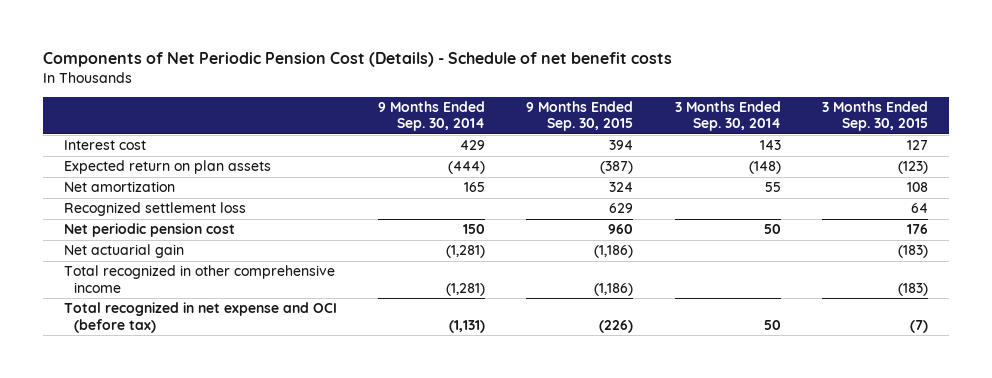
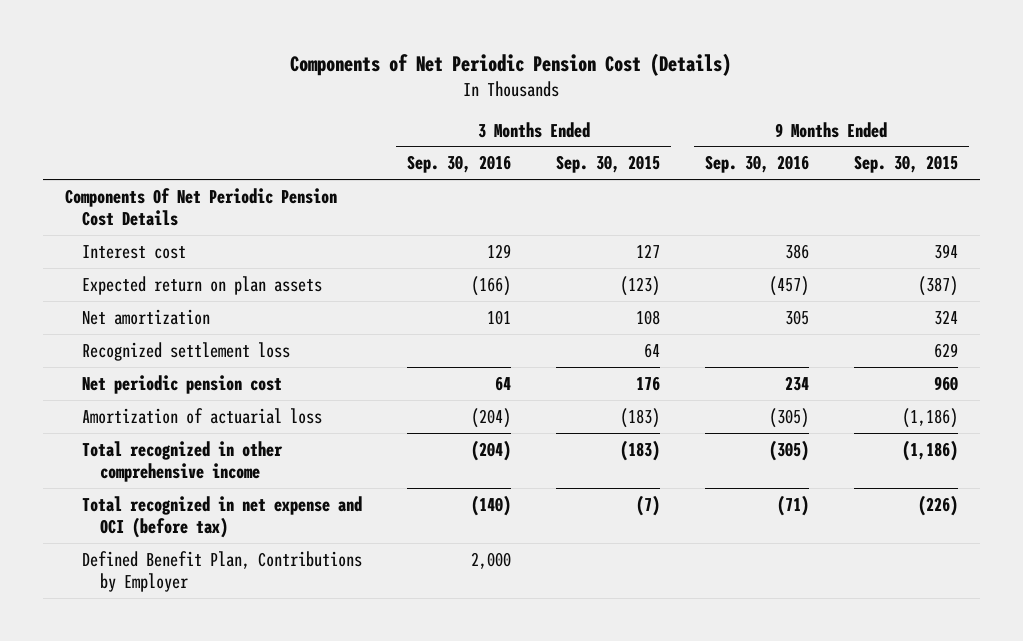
- Components of Net Periodic Pension Cost (Details) - Schedule of net benefit costs
+ Components of Net Periodic Pension Cost (Details)
- | 9 Months Ended Sep. 30, 2014 | 9 Months Ended Sep. 30, 2015 | 3 Months Ended Sep. 30, 2014 | 3 Months Ended Sep. 30, 2015
+ | 3 Months Ended Sep. 30, 2016 | 3 Months Ended Sep. 30, 2015 | 9 Months Ended Sep. 30, 2016 | 9 Months Ended Sep. 30, 2015
+ Components Of Net Periodic Pension Cost Details
- Net actuarial gain | (1,281) | (1,186) | | (183)
+ Amortization of actuarial loss | (204) | (183) | (305) | (1,186)
+ Defined Benefit Plan, Contributions by Employer | 2,000 | | |

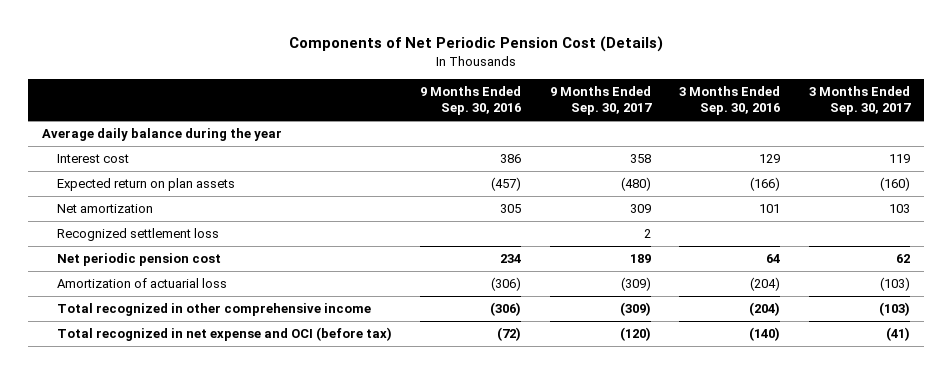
- | 3 Months Ended Sep. 30, 2016 | 3 Months Ended Sep. 30, 2015 | 9 Months Ended Sep. 30, 2016 | 9 Months Ended Sep. 30, 2015
+ | 9 Months Ended Sep. 30, 2016 | 9 Months Ended Sep. 30, 2017 | 3 Months Ended Sep. 30, 2016 | 3 Months Ended Sep. 30, 2017
- Components Of Net Periodic Pension Cost Details
+ Average daily balance during the year
- Amortization of actuarial loss | (204) | (183) | (305) | (1,186)
- Total recognized in other comprehensive income | (204) | (183) | (305) | (1,186)
- Total recognized in net expense and OCI (before tax) | (140) | (7) | (71) | (226)
- Defined Benefit Plan, Contributions by Employer | 2,000 | | |
+ Amortization of actuarial loss | (306) | (309) | (204) | (103)
+ Total recognized in other comprehensive income | (306) | (309) | (204) | (103)
+ Total recognized in net expense and OCI (before tax) | (72) | (120) | (140) | (41)

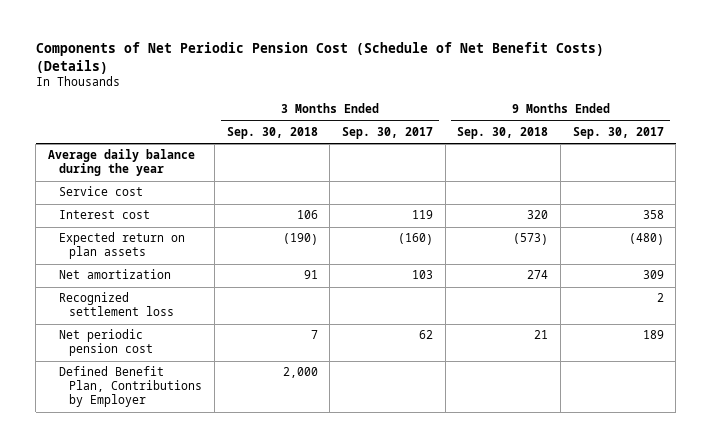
- Components of Net Periodic Pension Cost (Details)
+ Components of Net Periodic Pension Cost (Schedule of Net Benefit Costs) (Details)
- | 9 Months Ended Sep. 30, 2016 | 9 Months Ended Sep. 30, 2017 | 3 Months Ended Sep. 30, 2016 | 3 Months Ended Sep. 30, 2017
+ | 3 Months Ended Sep. 30, 2018 | 3 Months Ended Sep. 30, 2017 | 9 Months Ended Sep. 30, 2018 | 9 Months Ended Sep. 30, 2017
+ Service cost
- Amortization of actuarial loss | (306) | (309) | (204) | (103)
- Total recognized in other comprehensive income | (306) | (309) | (204) | (103)
- Total recognized in net expense and OCI (before tax) | (72) | (120) | (140) | (41)
+ Defined Benefit Plan, Contributions by Employer | 2,000 | | |

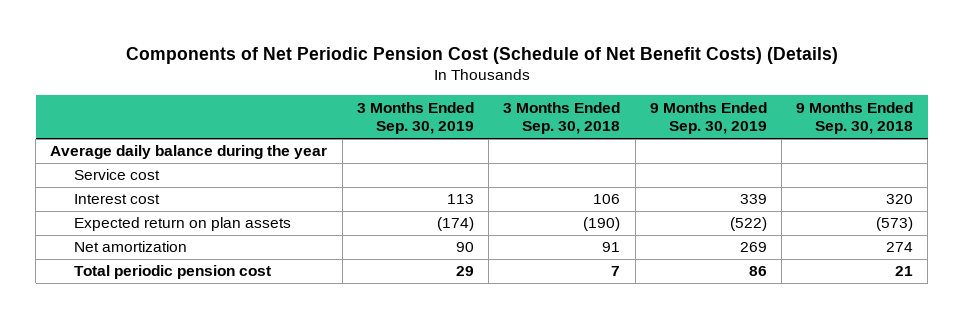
- | 3 Months Ended Sep. 30, 2018 | 3 Months Ended Sep. 30, 2017 | 9 Months Ended Sep. 30, 2018 | 9 Months Ended Sep. 30, 2017
+ | 3 Months Ended Sep. 30, 2019 | 3 Months Ended Sep. 30, 2018 | 9 Months Ended Sep. 30, 2019 | 9 Months Ended Sep. 30, 2018
- Recognized settlement loss | | | | 2
- Net periodic pension cost | 7 | 62 | 21 | 189
- Defined Benefit Plan, Contributions by Employer | 2,000 | | |
+ Total periodic pension cost | 29 | 7 | 86 | 21

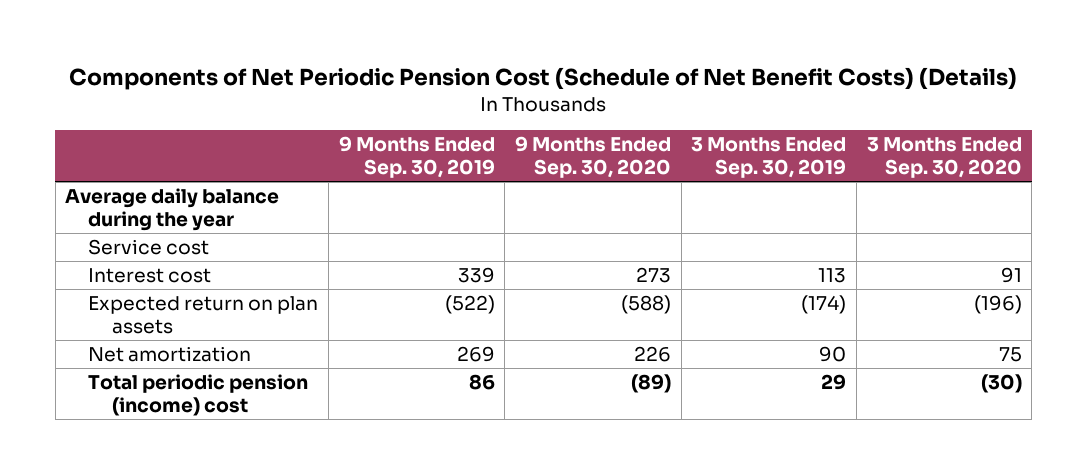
- | 3 Months Ended Sep. 30, 2019 | 3 Months Ended Sep. 30, 2018 | 9 Months Ended Sep. 30, 2019 | 9 Months Ended Sep. 30, 2018
+ | 9 Months Ended Sep. 30, 2019 | 9 Months Ended Sep. 30, 2020 | 3 Months Ended Sep. 30, 2019 | 3 Months Ended Sep. 30, 2020
- Total periodic pension cost | 29 | 7 | 86 | 21
+ Total periodic pension (income) cost | 86 | (89) | 29 | (30)

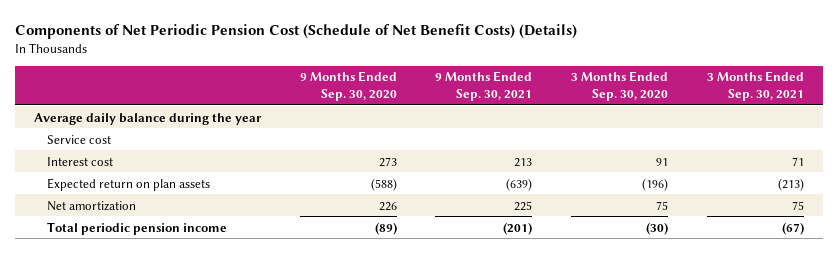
- | 9 Months Ended Sep. 30, 2019 | 9 Months Ended Sep. 30, 2020 | 3 Months Ended Sep. 30, 2019 | 3 Months Ended Sep. 30, 2020
+ | 9 Months Ended Sep. 30, 2020 | 9 Months Ended Sep. 30, 2021 | 3 Months Ended Sep. 30, 2020 | 3 Months Ended Sep. 30, 2021
- Total periodic pension (income) cost | 86 | (89) | 29 | (30)
+ Total periodic pension income | (89) | (201) | (30) | (67)

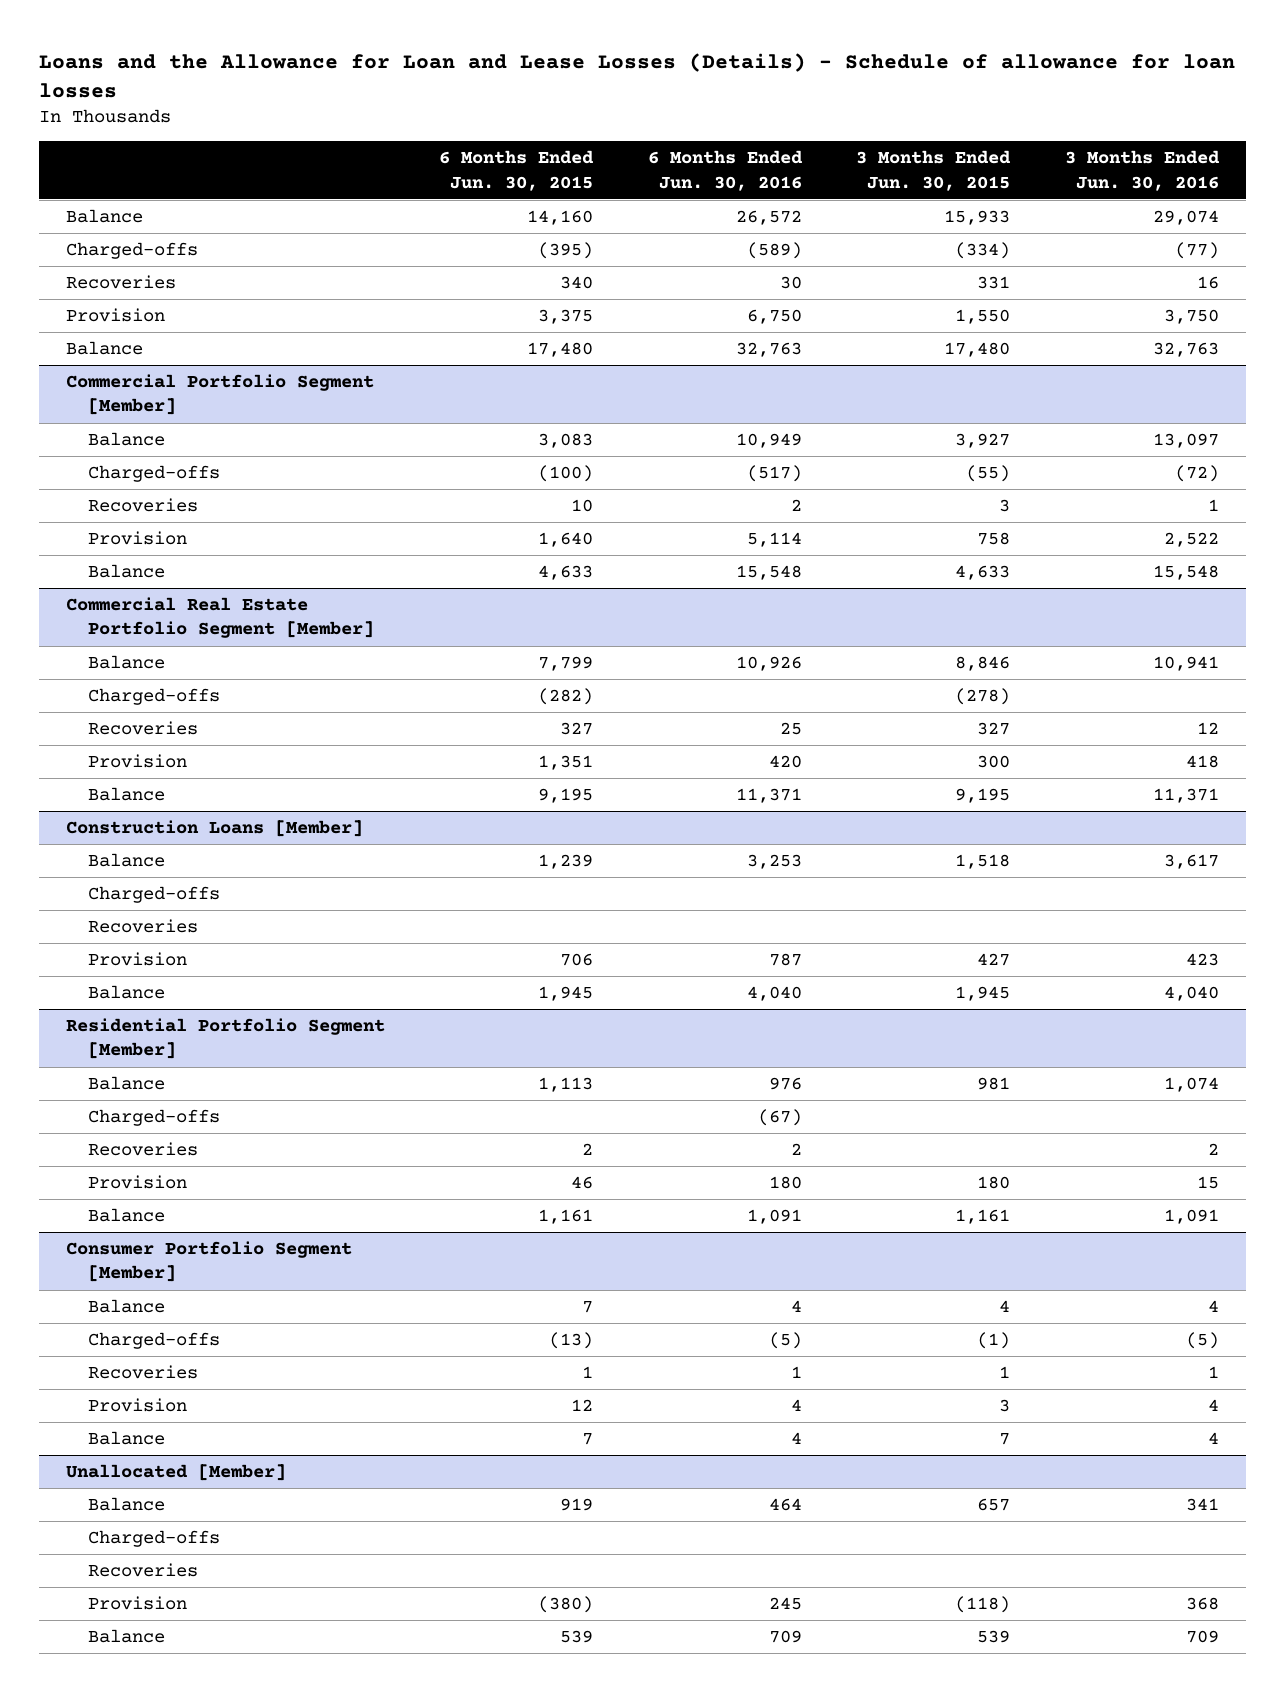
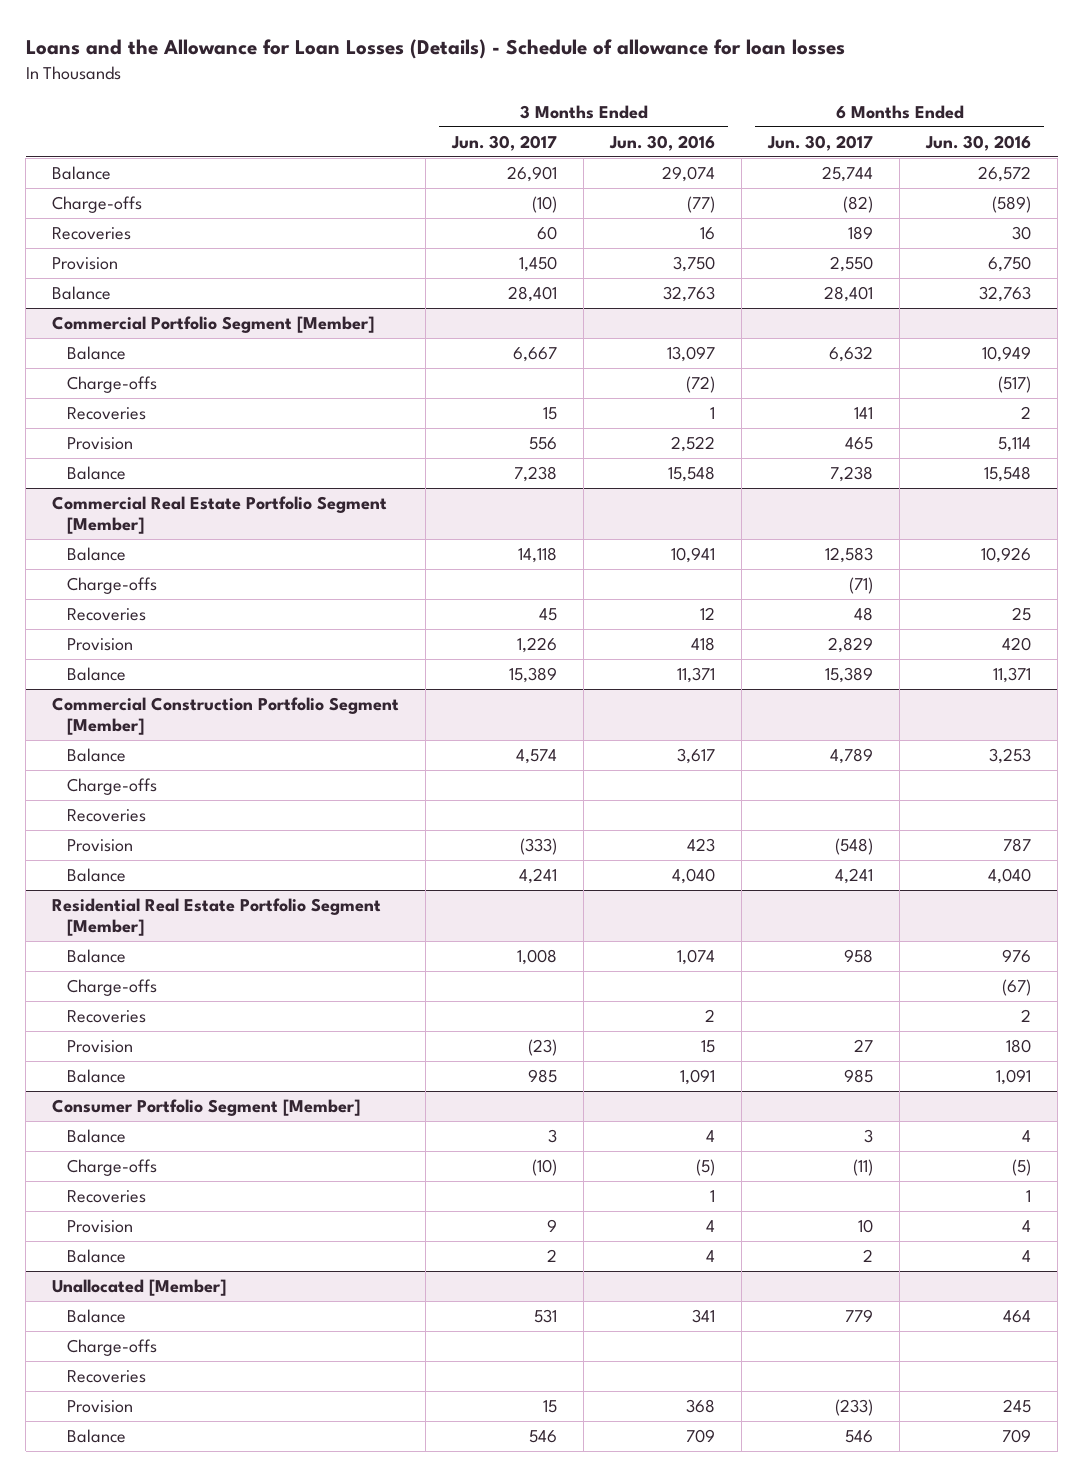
- Loans and the Allowance for Loan and Lease Losses (Details) - Schedule of allowance for loan losses
+ Loans and the Allowance for Loan Losses (Details) - Schedule of allowance for loan losses
- | 6 Months Ended Jun. 30, 2015 | 6 Months Ended Jun. 30, 2016 | 3 Months Ended Jun. 30, 2015 | 3 Months Ended Jun. 30, 2016
+ | 3 Months Ended Jun. 30, 2017 | 3 Months Ended Jun. 30, 2016 | 6 Months Ended Jun. 30, 2017 | 6 Months Ended Jun. 30, 2016
- Charged-offs | (395) | (589) | (334) | (77)
+ Charge-offs | (10) | (77) | (82) | (589)
@ Commercial Portfolio Segment [Member]
- Charged-offs | (100) | (517) | (55) | (72)
+ Charge-offs | | (72) | | (517)
@ Commercial Real Estate Portfolio Segment [Member]
- Charged-offs | (282) | | (278) |
+ Charge-offs | | | (71) |
- Construction Loans [Member]
+ Commercial Construction Portfolio Segment [Member]
- Charged-offs
+ Charge-offs
- Residential Portfolio Segment [Member]
+ Residential Real Estate Portfolio Segment [Member]
- Charged-offs | | (67) | |
+ Charge-offs | | | | (67)
@ Consumer Portfolio Segment [Member]
- Charged-offs | (13) | (5) | (1) | (5)
+ Charge-offs | (10) | (5) | (11) | (5)
@ Unallocated [Member]
- Charged-offs
+ Charge-offs

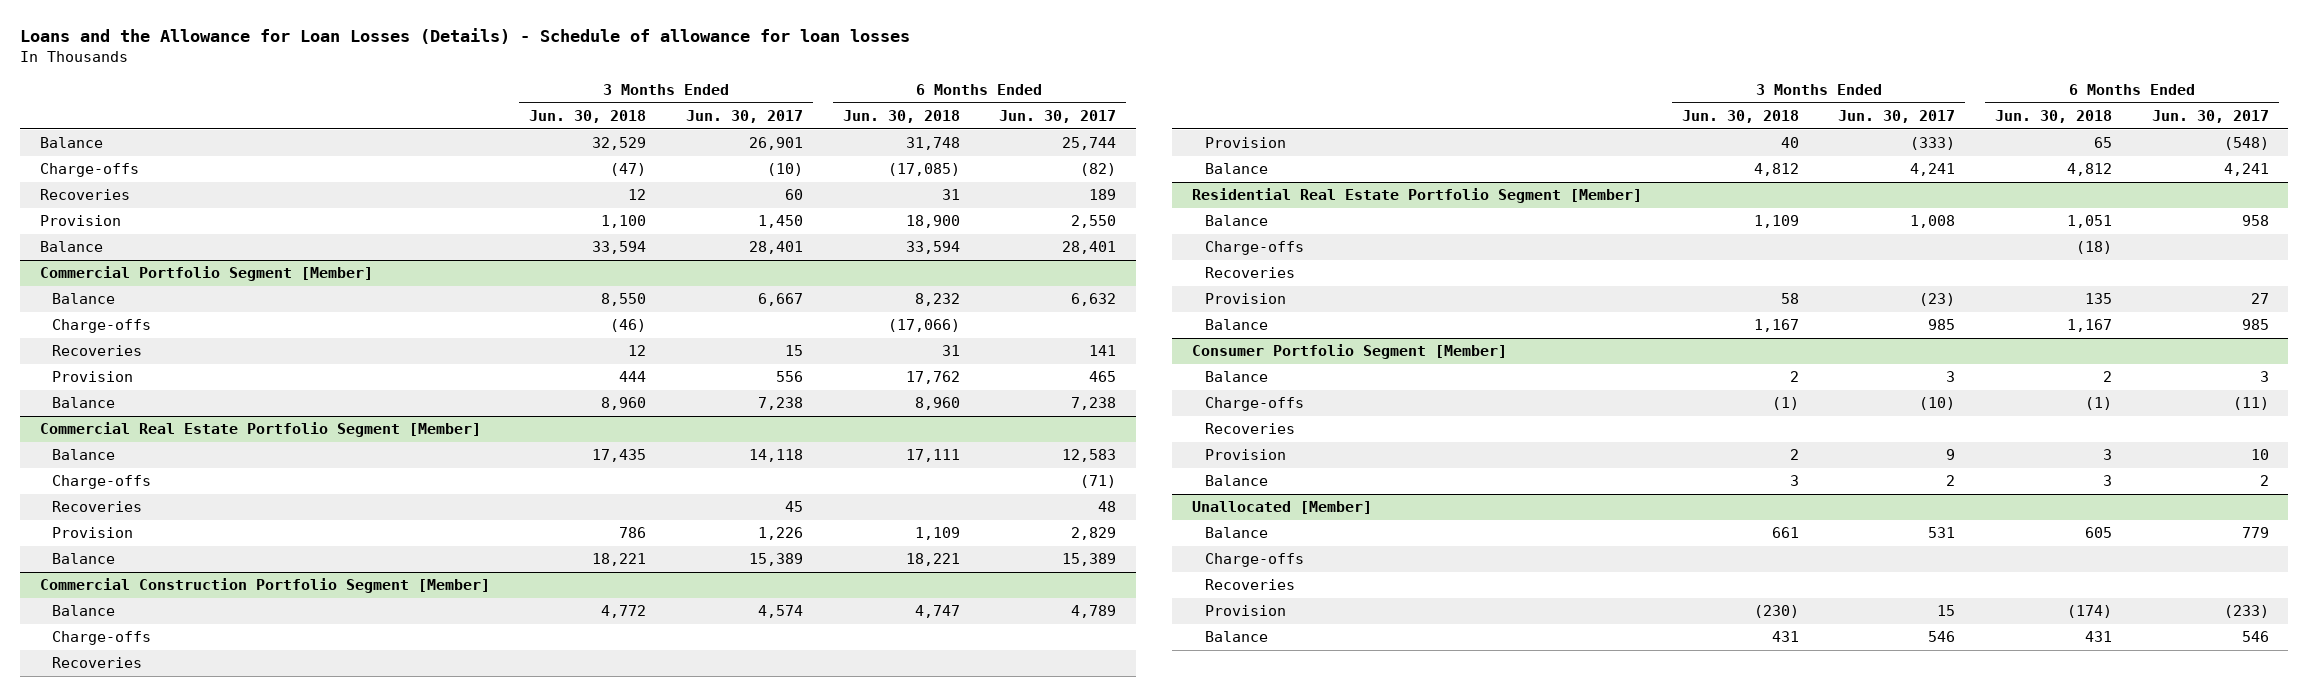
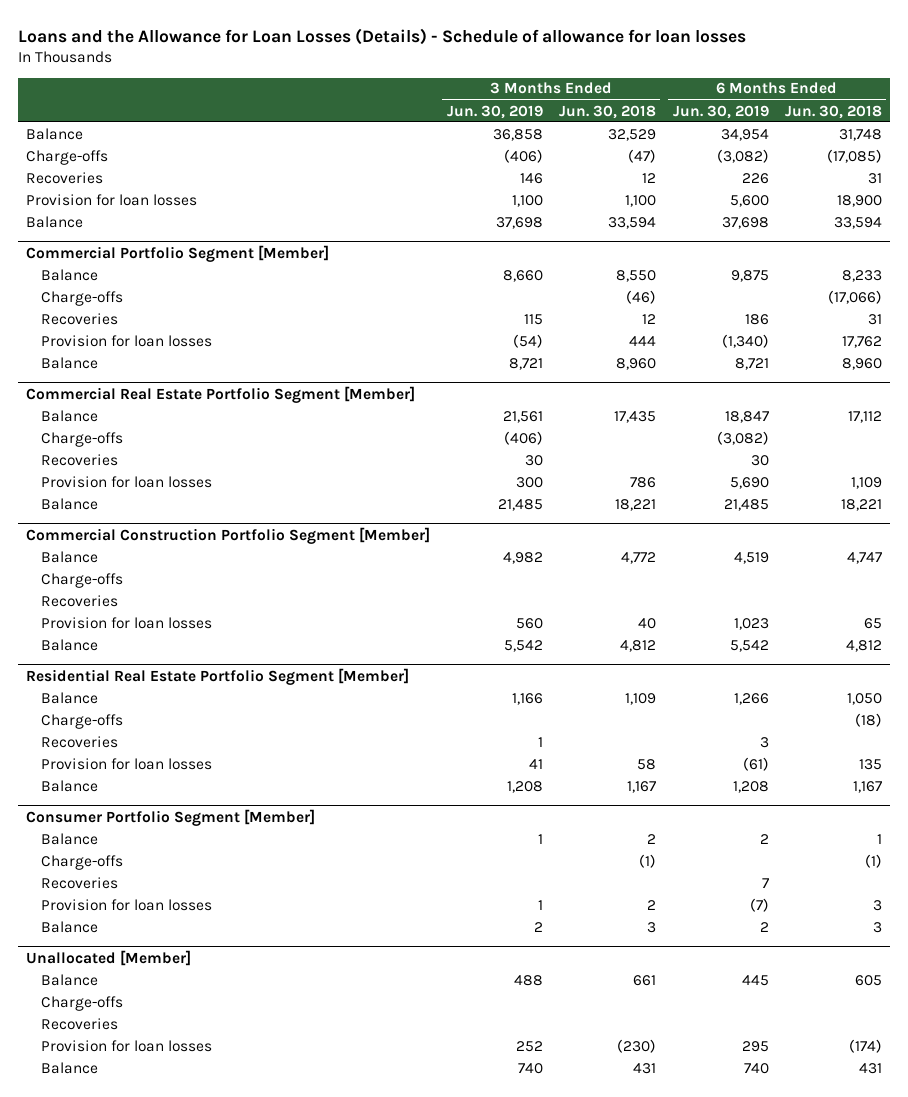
- | 3 Months Ended Jun. 30, 2018 | 3 Months Ended Jun. 30, 2017 | 6 Months Ended Jun. 30, 2018 | 6 Months Ended Jun. 30, 2017
+ | 3 Months Ended Jun. 30, 2019 | 3 Months Ended Jun. 30, 2018 | 6 Months Ended Jun. 30, 2019 | 6 Months Ended Jun. 30, 2018
- Provision | 1,100 | 1,450 | 18,900 | 2,550
+ Provision for loan losses | 1,100 | 1,100 | 5,600 | 18,900
@ Commercial Portfolio Segment [Member]
- Balance | 8,550 | 6,667 | 8,232 | 6,632
+ Balance | 8,660 | 8,550 | 9,875 | 8,233
- Provision | 444 | 556 | 17,762 | 465
+ Provision for loan losses | (54) | 444 | (1,340) | 17,762
@ Commercial Real Estate Portfolio Segment [Member]
- Balance | 17,435 | 14,118 | 17,111 | 12,583
+ Balance | 21,561 | 17,435 | 18,847 | 17,112
- Provision | 786 | 1,226 | 1,109 | 2,829
+ Provision for loan losses | 300 | 786 | 5,690 | 1,109
@ Commercial Construction Portfolio Segment [Member]
- Provision | 40 | (333) | 65 | (548)
+ Provision for loan losses | 560 | 40 | 1,023 | 65
@ Residential Real Estate Portfolio Segment [Member]
- Balance | 1,109 | 1,008 | 1,051 | 958
+ Balance | 1,166 | 1,109 | 1,266 | 1,050
- Provision | 58 | (23) | 135 | 27
+ Provision for loan losses | 41 | 58 | (61) | 135
@ Consumer Portfolio Segment [Member]
- Balance | 2 | 3 | 2 | 3
+ Balance | 1 | 2 | 2 | 1
- Provision | 2 | 9 | 3 | 10
+ Provision for loan losses | 1 | 2 | (7) | 3
@ Unallocated [Member]
- Provision | (230) | 15 | (174) | (233)
+ Provision for loan losses | 252 | (230) | 295 | (174)

